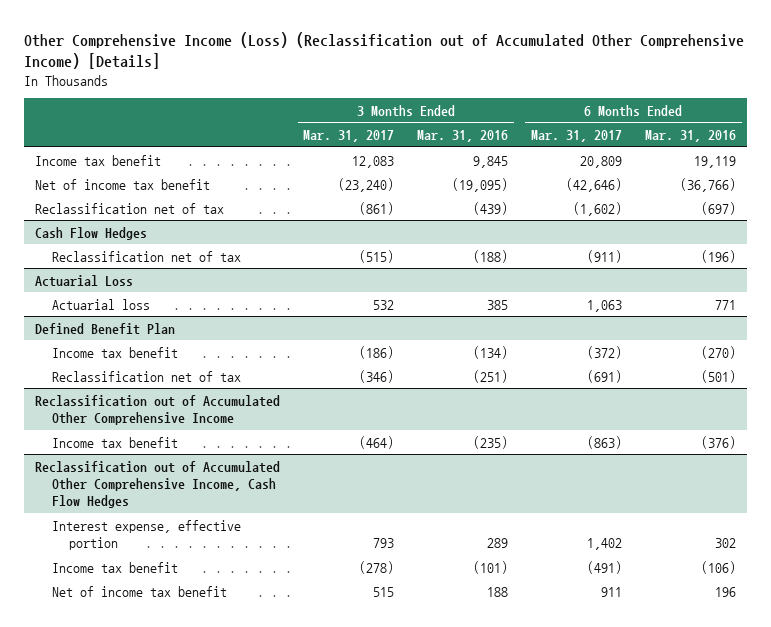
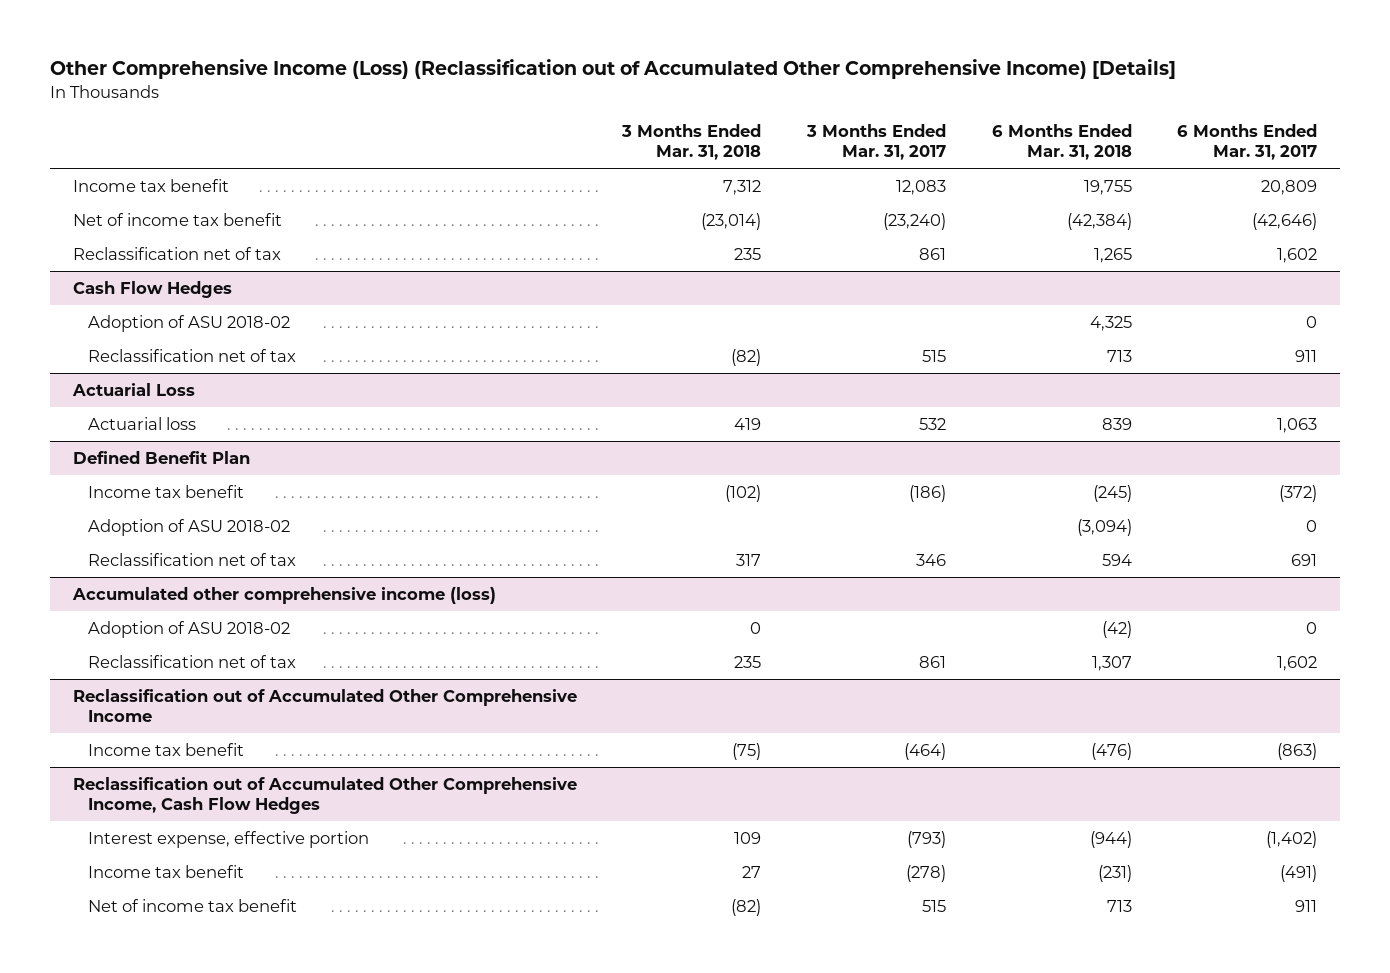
- | 3 Months Ended Mar. 31, 2017 | 3 Months Ended Mar. 31, 2016 | 6 Months Ended Mar. 31, 2017 | 6 Months Ended Mar. 31, 2016
+ | 3 Months Ended Mar. 31, 2018 | 3 Months Ended Mar. 31, 2017 | 6 Months Ended Mar. 31, 2018 | 6 Months Ended Mar. 31, 2017
- Reclassification net of tax | (861) | (439) | (1,602) | (697)
+ Reclassification net of tax | 235 | 861 | 1,265 | 1,602
@ Cash Flow Hedges
- Reclassification net of tax | (515) | (188) | (911) | (196)
+ Adoption of ASU 2018-02 | | | 4,325 | 0
+ Reclassification net of tax | (82) | 515 | 713 | 911
@ Defined Benefit Plan
- Reclassification net of tax | (346) | (251) | (691) | (501)
+ Adoption of ASU 2018-02 | | | (3,094) | 0
+ Reclassification net of tax | 317 | 346 | 594 | 691
+ Accumulated other comprehensive income (loss)
+ Adoption of ASU 2018-02 | 0 | | (42) | 0
+ Reclassification net of tax | 235 | 861 | 1,307 | 1,602
@ Reclassification out of Accumulated Other Comprehensive Income, Cash Flow Hedges
- Interest expense, effective portion | 793 | 289 | 1,402 | 302
+ Interest expense, effective portion | 109 | (793) | (944) | (1,402)

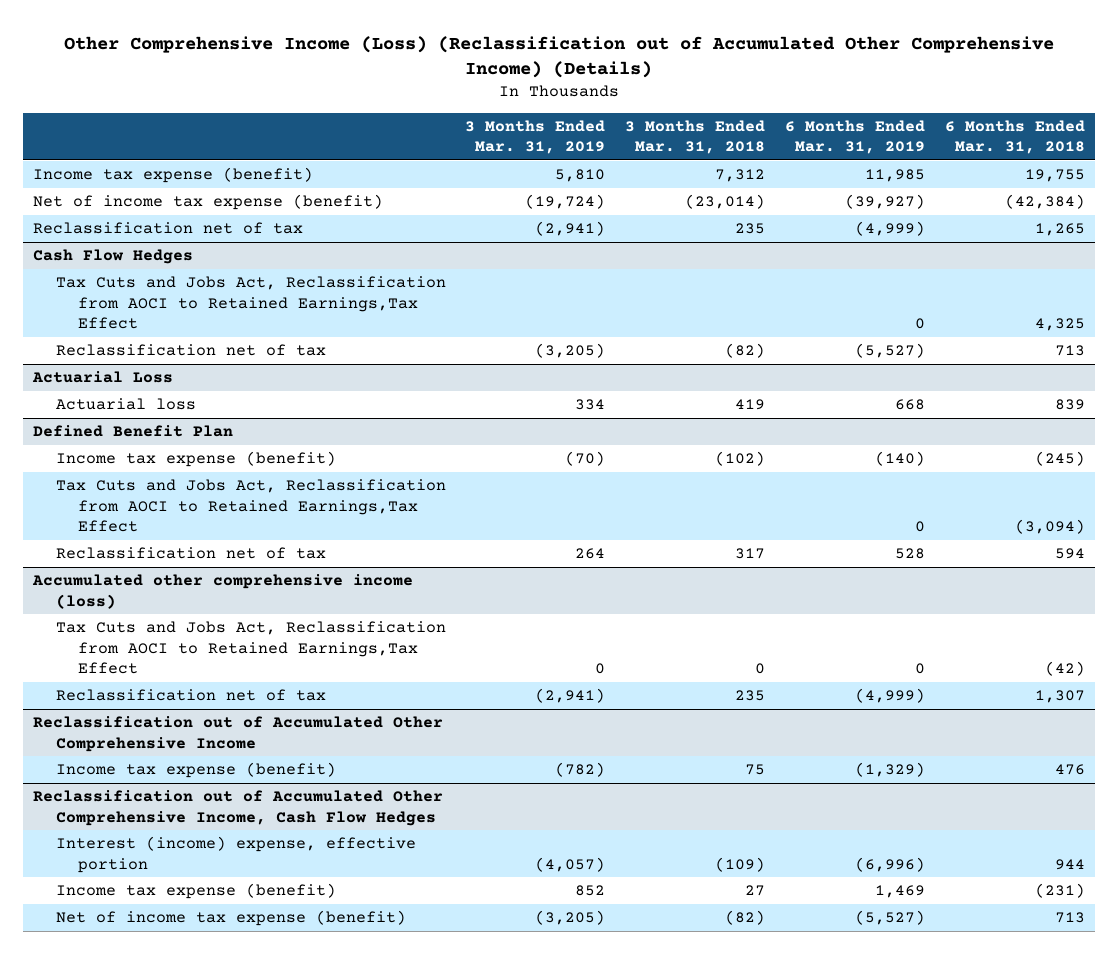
- Other Comprehensive Income (Loss) (Reclassification out of Accumulated Other Comprehensive Income) [Details]
+ Other Comprehensive Income (Loss) (Reclassification out of Accumulated Other Comprehensive Income) (Details)
- | 3 Months Ended Mar. 31, 2018 | 3 Months Ended Mar. 31, 2017 | 6 Months Ended Mar. 31, 2018 | 6 Months Ended Mar. 31, 2017
+ | 3 Months Ended Mar. 31, 2019 | 3 Months Ended Mar. 31, 2018 | 6 Months Ended Mar. 31, 2019 | 6 Months Ended Mar. 31, 2018
- Income tax benefit | 7,312 | 12,083 | 19,755 | 20,809
- Net of income tax benefit | (23,014) | (23,240) | (42,384) | (42,646)
+ Income tax expense (benefit) | 5,810 | 7,312 | 11,985 | 19,755
+ Net of income tax expense (benefit) | (19,724) | (23,014) | (39,927) | (42,384)
@ Cash Flow Hedges
- Adoption of ASU 2018-02 | | | 4,325 | 0
+ Tax Cuts and Jobs Act, Reclassification from AOCI to Retained Earnings,Tax Effect | | | 0 | 4,325
@ Defined Benefit Plan
- Income tax benefit | (102) | (186) | (245) | (372)
- Adoption of ASU 2018-02 | | | (3,094) | 0
+ Income tax expense (benefit) | (70) | (102) | (140) | (245)
+ Tax Cuts and Jobs Act, Reclassification from AOCI to Retained Earnings,Tax Effect | | | 0 | (3,094)
@ Accumulated other comprehensive income (loss)
- Adoption of ASU 2018-02 | 0 | | (42) | 0
+ Tax Cuts and Jobs Act, Reclassification from AOCI to Retained Earnings,Tax Effect | 0 | 0 | 0 | (42)
@ Reclassification out of Accumulated Other Comprehensive Income
- Income tax benefit | (75) | (464) | (476) | (863)
+ Income tax expense (benefit) | (782) | 75 | (1,329) | 476
@ Reclassification out of Accumulated Other Comprehensive Income, Cash Flow Hedges
- Interest expense, effective portion | 109 | (793) | (944) | (1,402)
- Income tax benefit | 27 | (278) | (231) | (491)
- Net of income tax benefit | (82) | 515 | 713 | 911
+ Interest (income) expense, effective portion | (4,057) | (109) | (6,996) | 944
+ Income tax expense (benefit) | 852 | 27 | 1,469 | (231)
+ Net of income tax expense (benefit) | (3,205) | (82) | (5,527) | 713

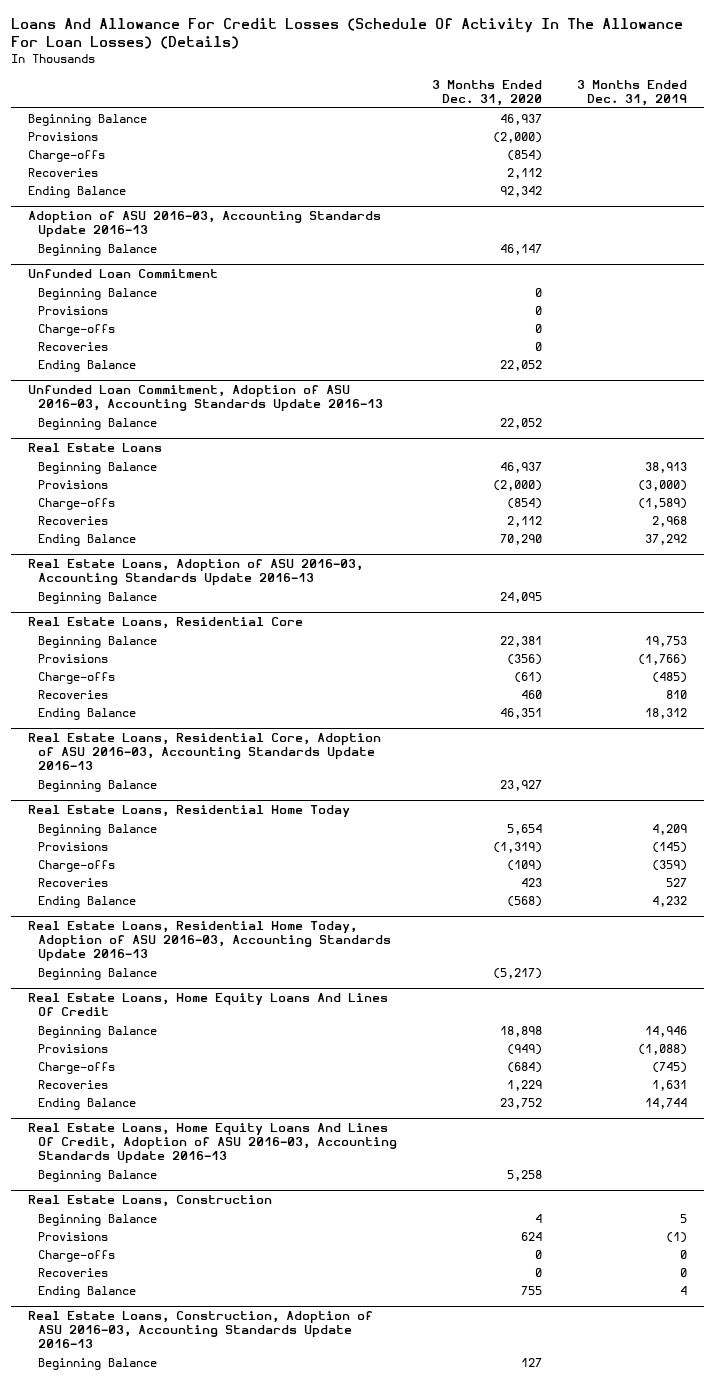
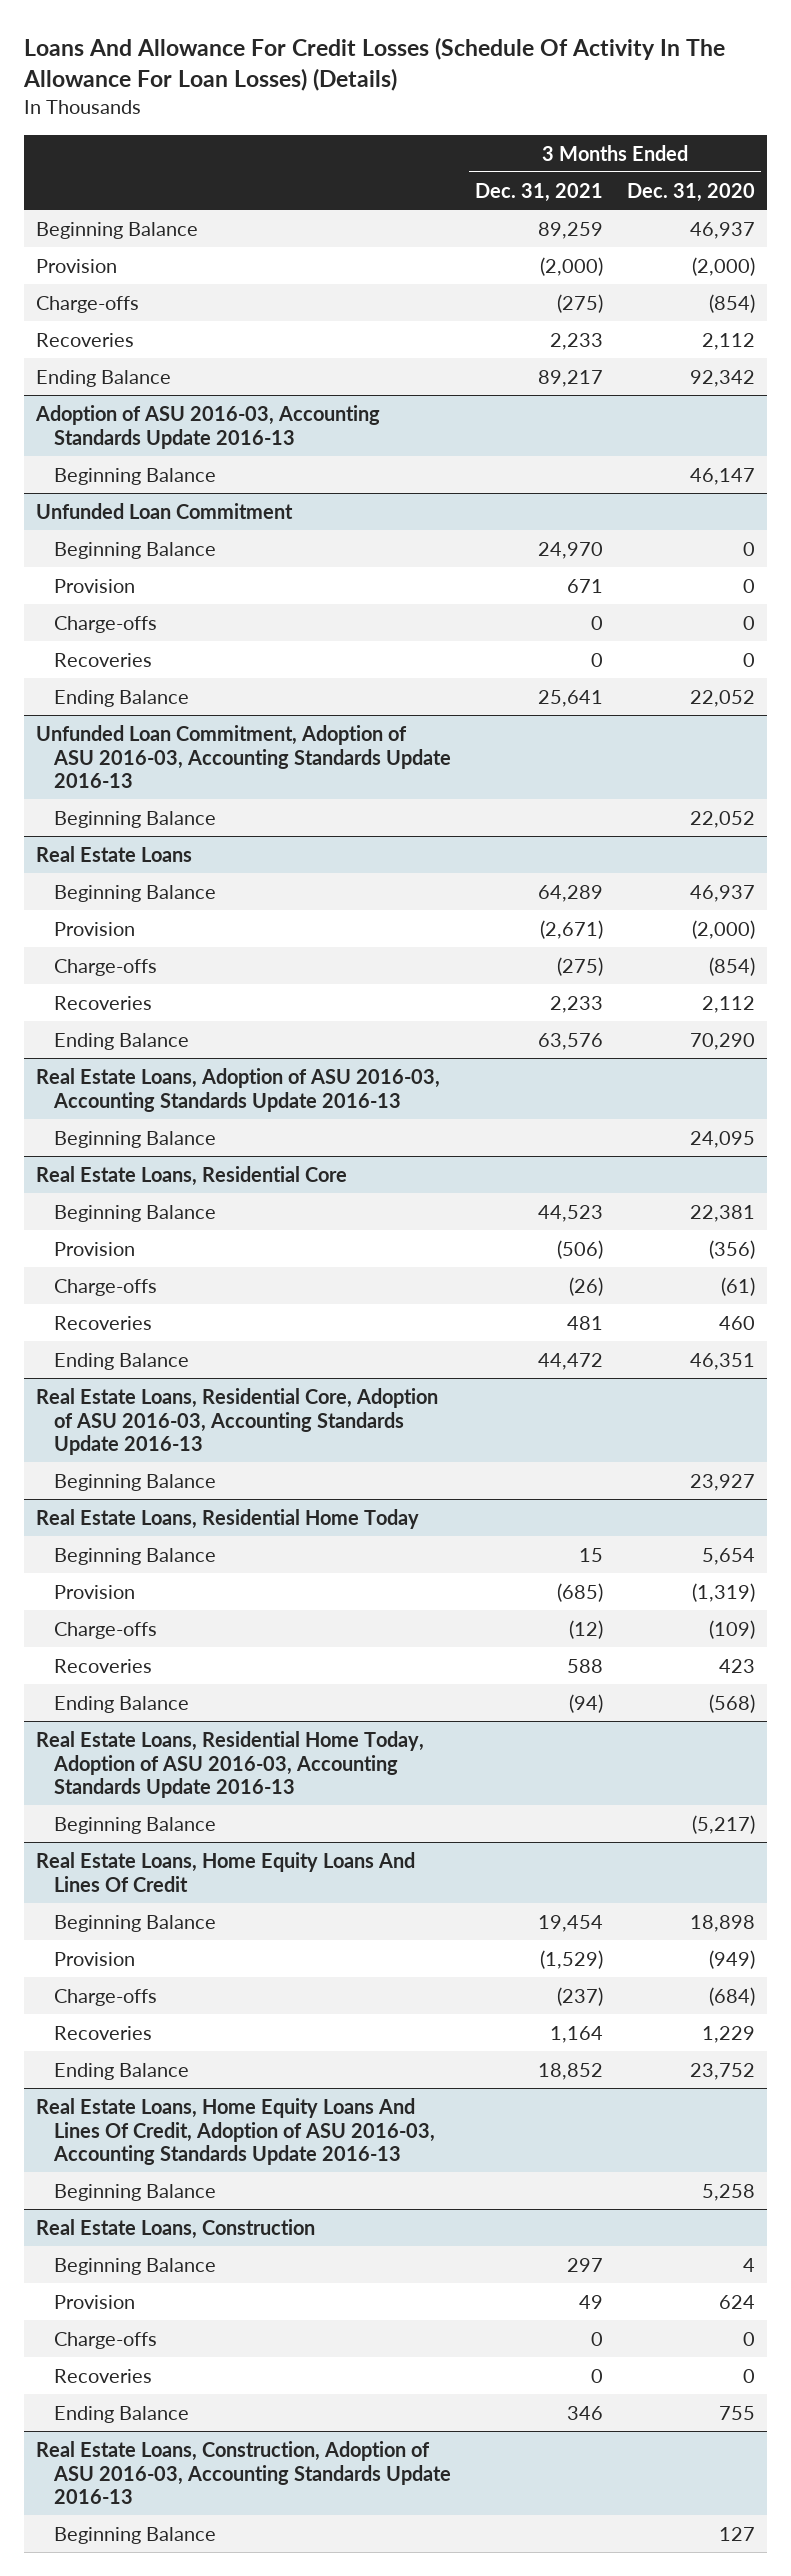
- | 3 Months Ended Dec. 31, 2020 | 3 Months Ended Dec. 31, 2019
+ | 3 Months Ended Dec. 31, 2021 | 3 Months Ended Dec. 31, 2020
- Provisions | (2,000) |
+ Provision | (2,000) | (2,000)
@ Unfunded Loan Commitment
- Provisions | 0 |
+ Provision | 671 | 0
@ Real Estate Loans
- Provisions | (2,000) | (3,000)
+ Provision | (2,671) | (2,000)
@ Real Estate Loans, Residential Core
- Provisions | (356) | (1,766)
+ Provision | (506) | (356)
@ Real Estate Loans, Residential Home Today
- Provisions | (1,319) | (145)
+ Provision | (685) | (1,319)
@ Real Estate Loans, Home Equity Loans And Lines Of Credit
- Provisions | (949) | (1,088)
+ Provision | (1,529) | (949)
@ Real Estate Loans, Construction
- Provisions | 624 | (1)
+ Provision | 49 | 624

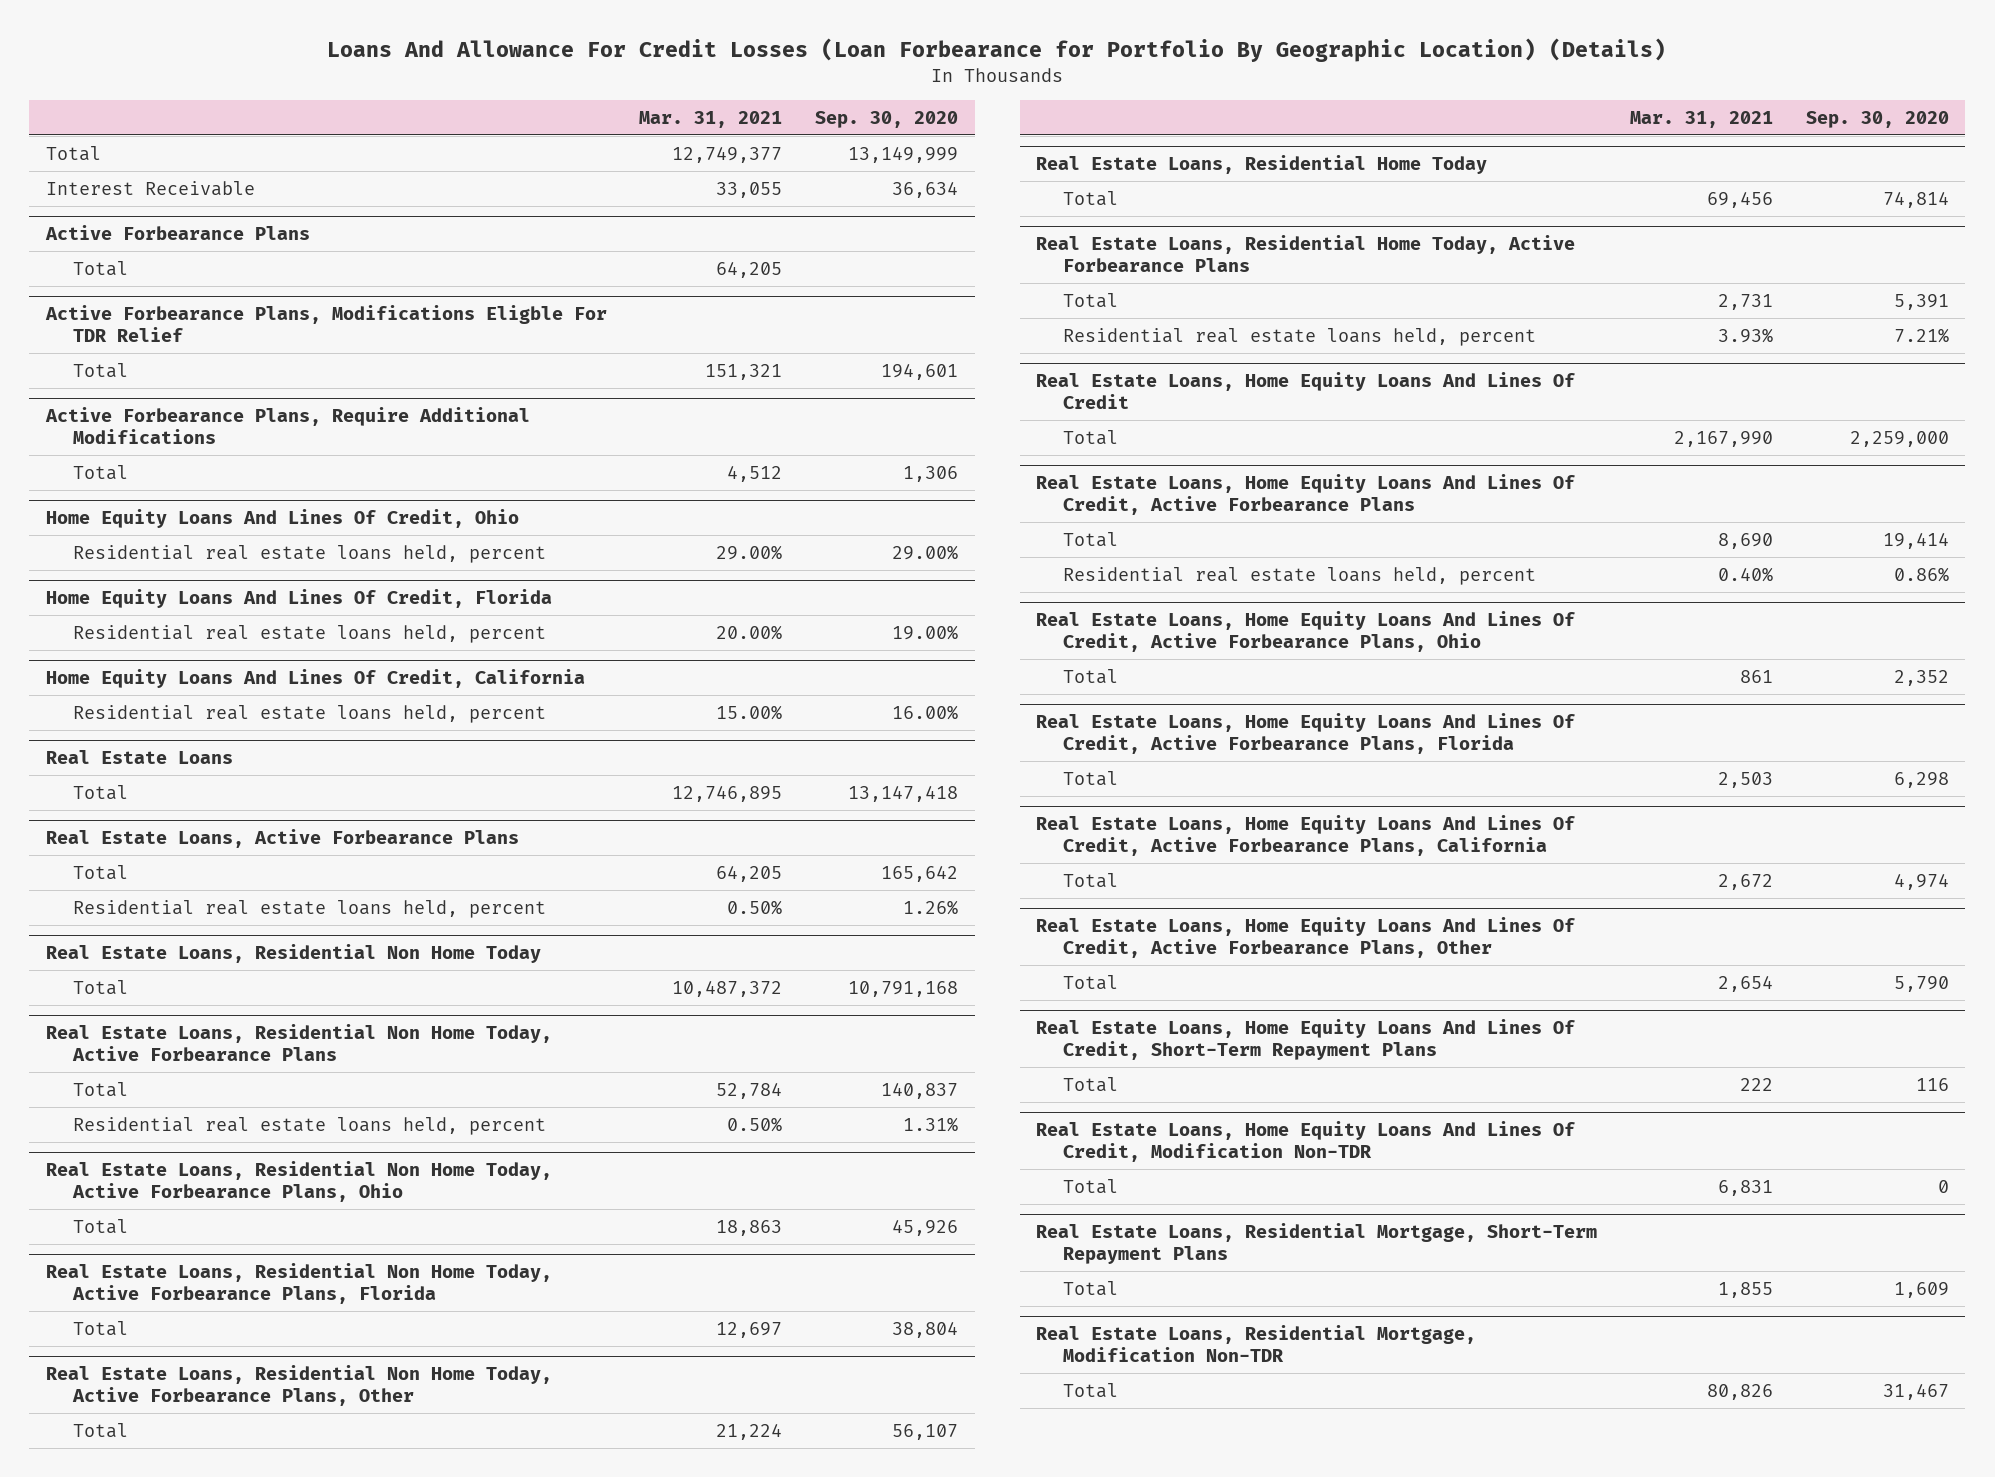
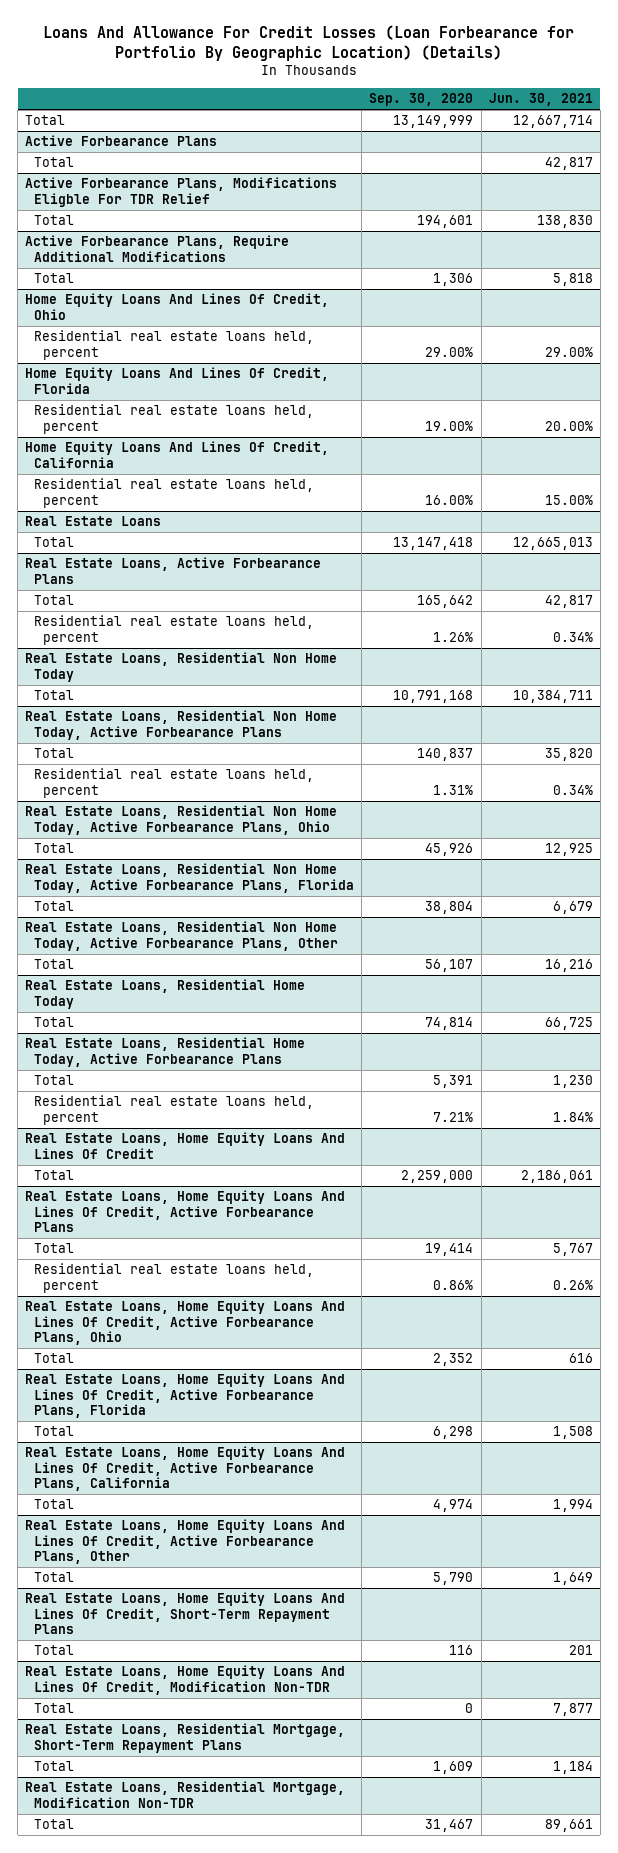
- | Mar. 31, 2021 | Sep. 30, 2020
+ | Sep. 30, 2020 | Jun. 30, 2021
- Interest Receivable | 33,055 | 36,634

